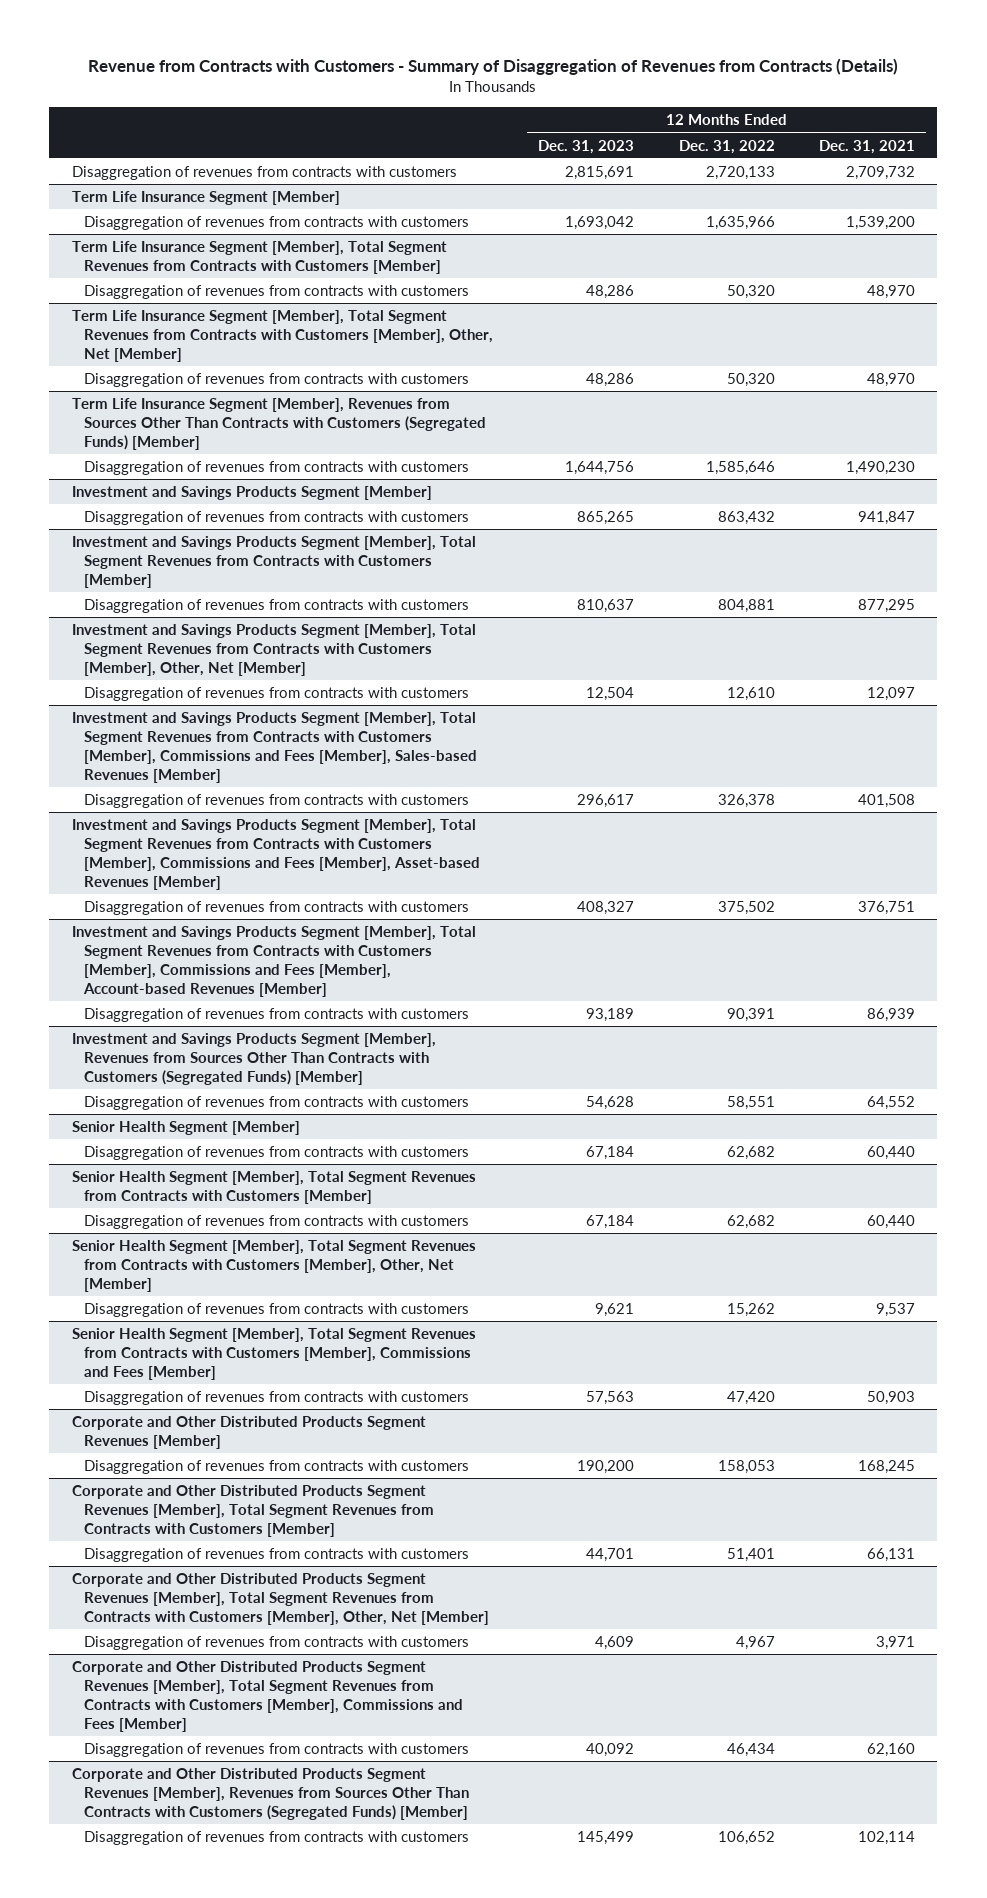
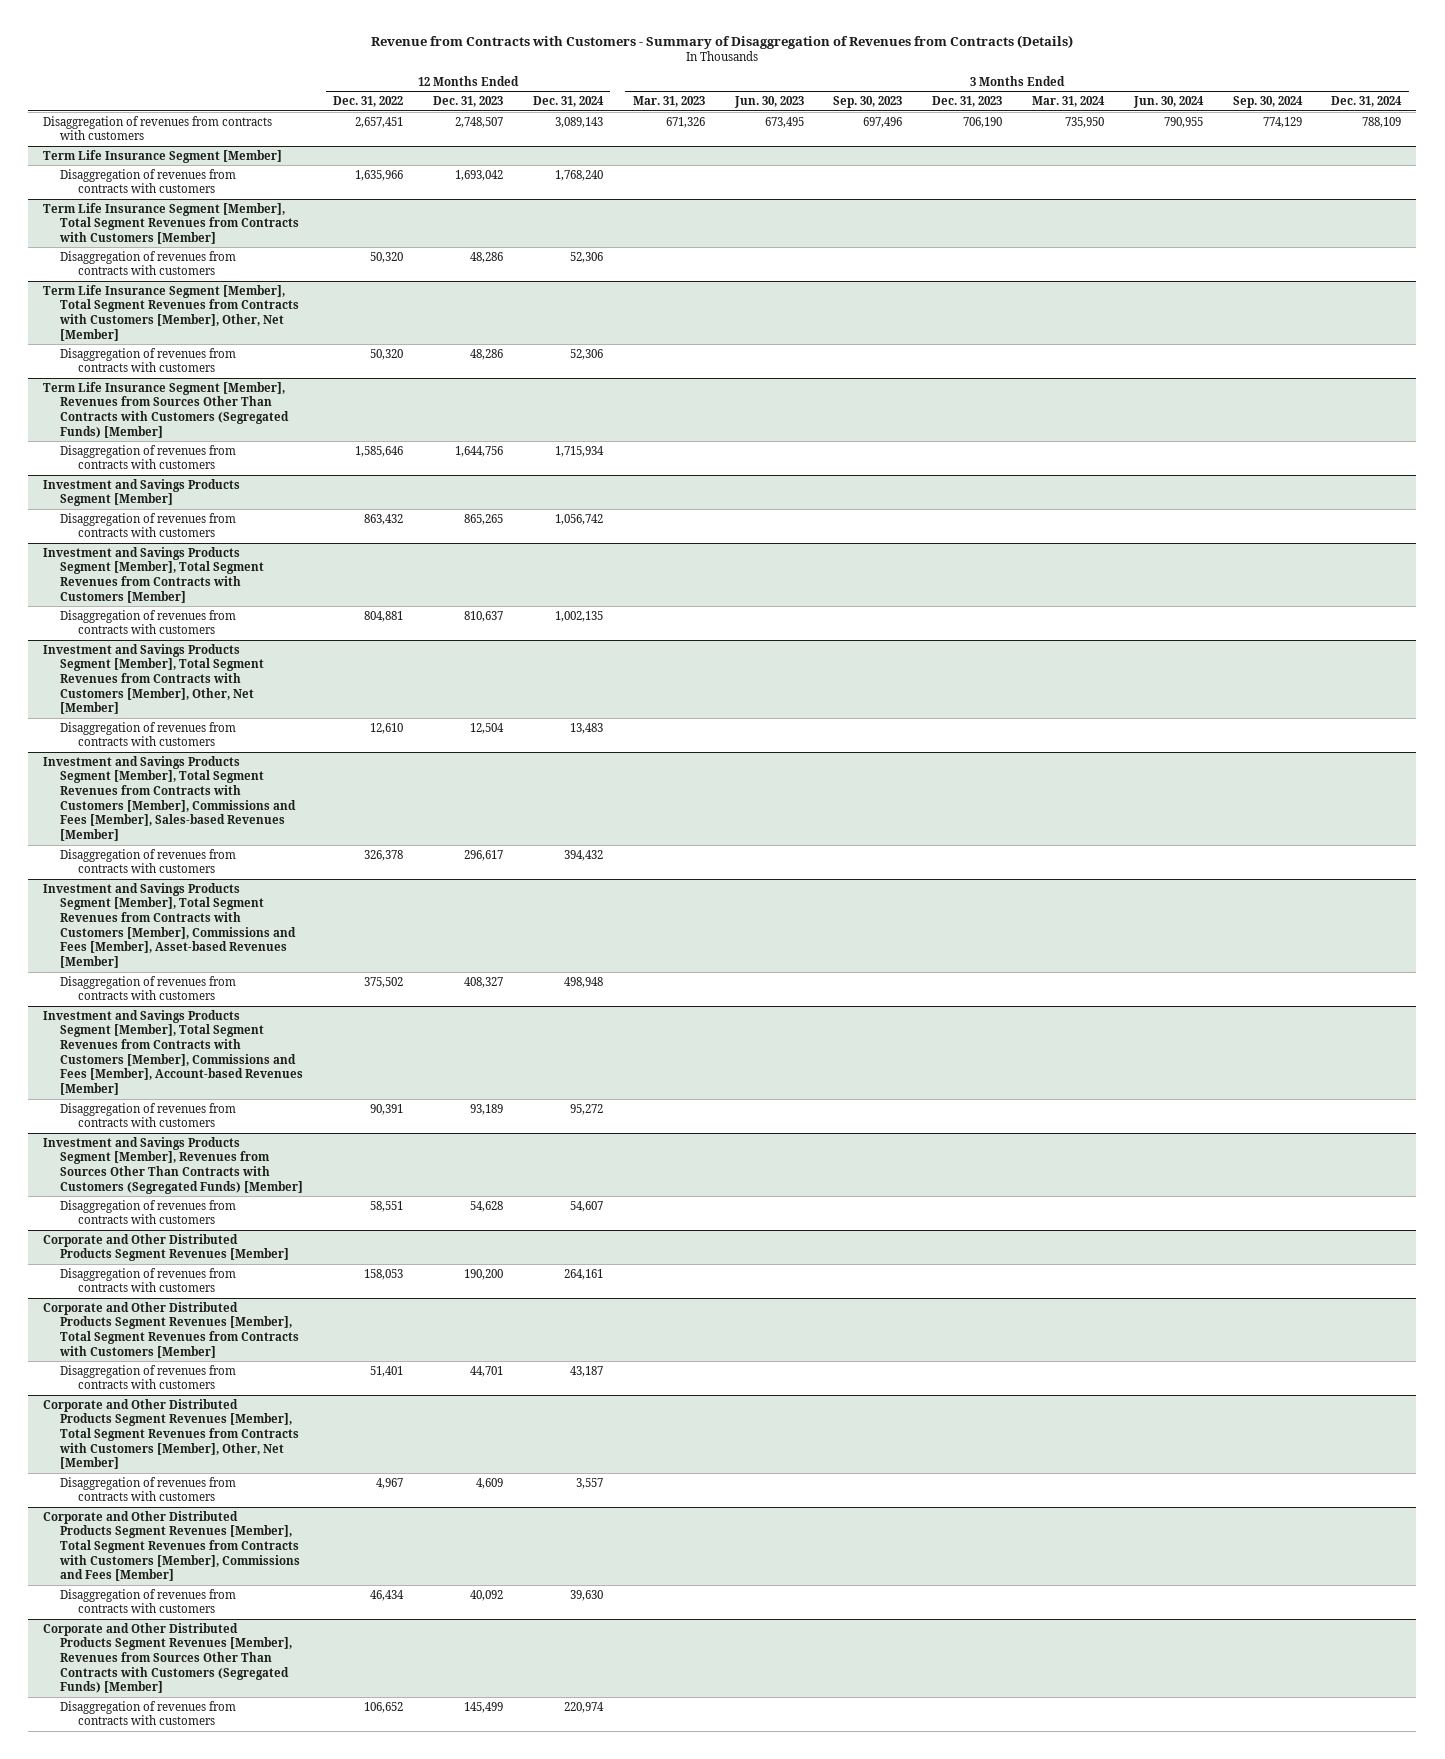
- | 12 Months Ended Dec. 31, 2023 | 12 Months Ended Dec. 31, 2022 | 12 Months Ended Dec. 31, 2021
+ | 12 Months Ended Dec. 31, 2022 | 12 Months Ended Dec. 31, 2023 | 12 Months Ended Dec. 31, 2024 | 3 Months Ended Mar. 31, 2023 | 3 Months Ended Jun. 30, 2023 | 3 Months Ended Sep. 30, 2023 | 3 Months Ended Dec. 31, 2023 | 3 Months Ended Mar. 31, 2024 | 3 Months Ended Jun. 30, 2024 | 3 Months Ended Sep. 30, 2024 | 3 Months Ended Dec. 31, 2024
- Disaggregation of revenues from contracts with customers | 2,815,691 | 2,720,133 | 2,709,732
+ Disaggregation of revenues from contracts with customers | 2,657,451 | 2,748,507 | 3,089,143 | 671,326 | 673,495 | 697,496 | 706,190 | 735,950 | 790,955 | 774,129 | 788,109
- Senior Health Segment [Member]
- Disaggregation of revenues from contracts with customers | 67,184 | 62,682 | 60,440
- Senior Health Segment [Member], Total Segment Revenues from Contracts with Customers [Member]
- Disaggregation of revenues from contracts with customers | 67,184 | 62,682 | 60,440
- Senior Health Segment [Member], Total Segment Revenues from Contracts with Customers [Member], Other, Net [Member]
- Disaggregation of revenues from contracts with customers | 9,621 | 15,262 | 9,537
- Senior Health Segment [Member], Total Segment Revenues from Contracts with Customers [Member], Commissions and Fees [Member]
- Disaggregation of revenues from contracts with customers | 57,563 | 47,420 | 50,903

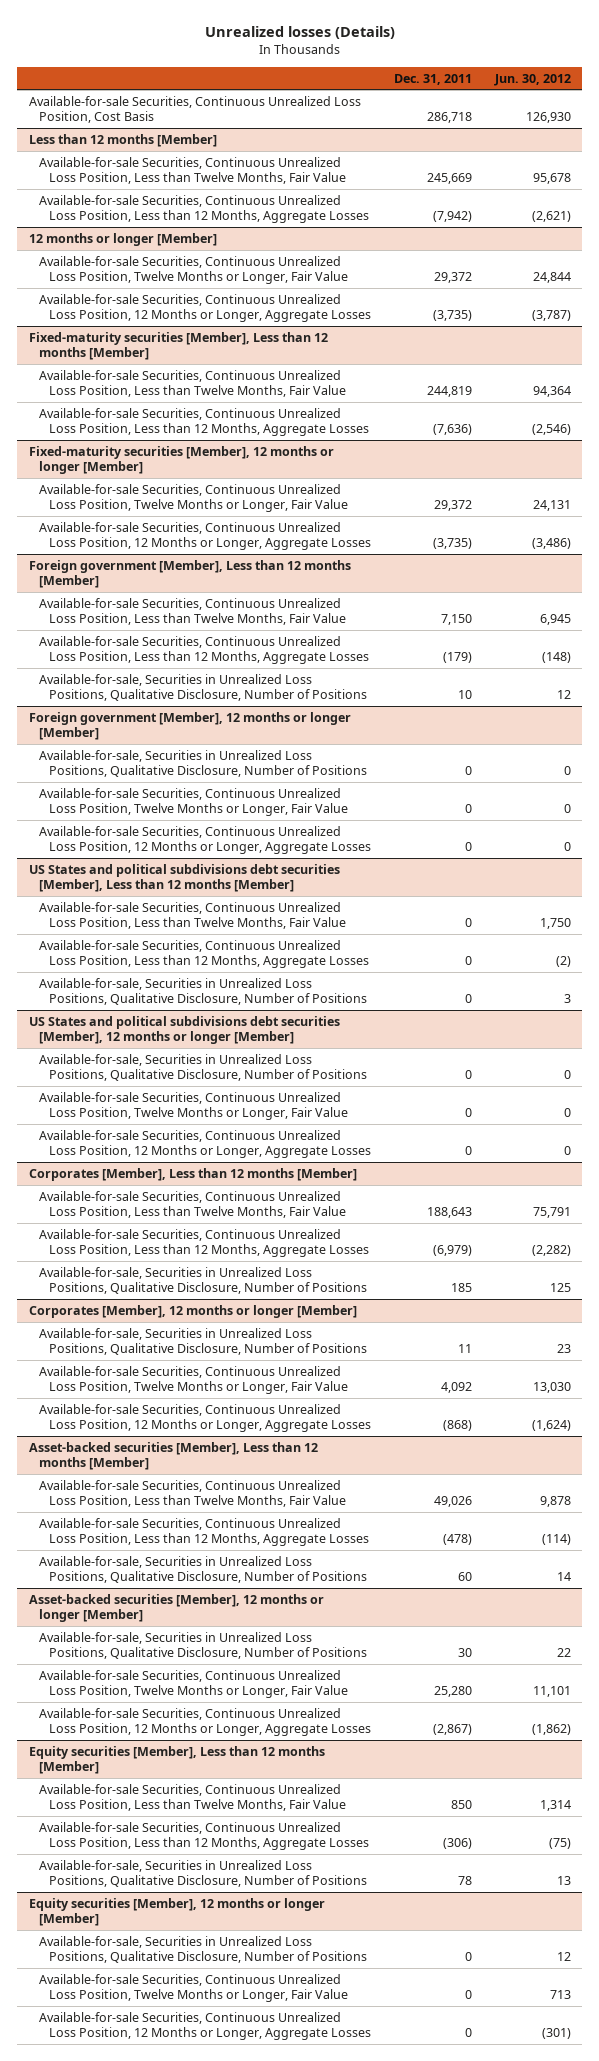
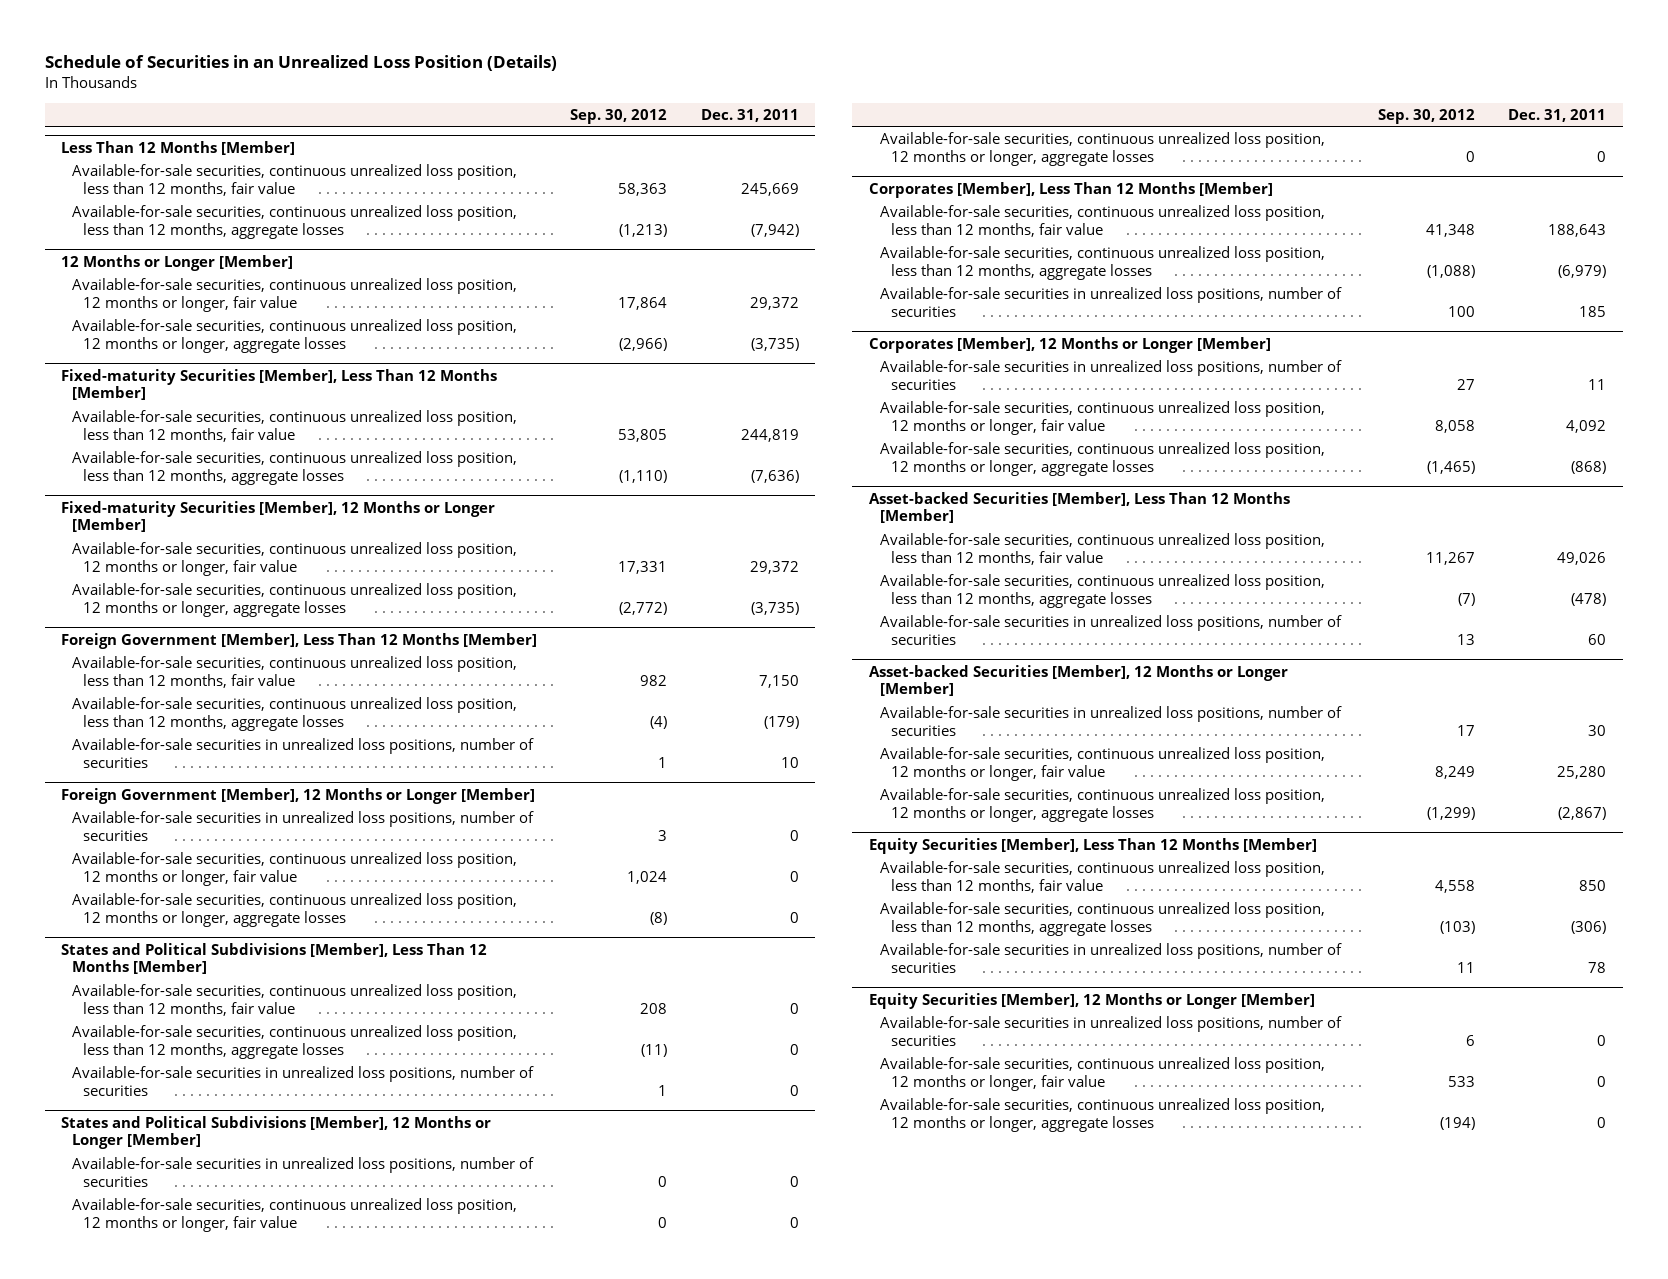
- Unrealized losses (Details)
+ Schedule of Securities in an Unrealized Loss Position (Details)
- | Dec. 31, 2011 | Jun. 30, 2012
+ | Sep. 30, 2012 | Dec. 31, 2011
- Available-for-sale Securities, Continuous Unrealized Loss Position, Cost Basis | 286,718 | 126,930
- Less than 12 months [Member]
- Available-for-sale Securities, Continuous Unrealized Loss Position, Less than Twelve Months, Fair Value | 245,669 | 95,678
- Available-for-sale Securities, Continuous Unrealized Loss Position, Less than 12 Months, Aggregate Losses | (7,942) | (2,621)
- 12 months or longer [Member]
- Available-for-sale Securities, Continuous Unrealized Loss Position, Twelve Months or Longer, Fair Value | 29,372 | 24,844
- Available-for-sale Securities, Continuous Unrealized Loss Position, 12 Months or Longer, Aggregate Losses | (3,735) | (3,787)
- Fixed-maturity securities [Member], Less than 12 months [Member]
- Available-for-sale Securities, Continuous Unrealized Loss Position, Less than Twelve Months, Fair Value | 244,819 | 94,364
- Available-for-sale Securities, Continuous Unrealized Loss Position, Less than 12 Months, Aggregate Losses | (7,636) | (2,546)
- Fixed-maturity securities [Member], 12 months or longer [Member]
- Available-for-sale Securities, Continuous Unrealized Loss Position, Twelve Months or Longer, Fair Value | 29,372 | 24,131
- Available-for-sale Securities, Continuous Unrealized Loss Position, 12 Months or Longer, Aggregate Losses | (3,735) | (3,486)
- Foreign government [Member], Less than 12 months [Member]
- Available-for-sale Securities, Continuous Unrealized Loss Position, Less than Twelve Months, Fair Value | 7,150 | 6,945
- Available-for-sale Securities, Continuous Unrealized Loss Position, Less than 12 Months, Aggregate Losses | (179) | (148)
- Available-for-sale, Securities in Unrealized Loss Positions, Qualitative Disclosure, Number of Positions | 10 | 12
- Foreign government [Member], 12 months or longer [Member]
- Available-for-sale, Securities in Unrealized Loss Positions, Qualitative Disclosure, Number of Positions | 0 | 0
- Available-for-sale Securities, Continuous Unrealized Loss Position, Twelve Months or Longer, Fair Value | 0 | 0
- Available-for-sale Securities, Continuous Unrealized Loss Position, 12 Months or Longer, Aggregate Losses | 0 | 0
- US States and political subdivisions debt securities [Member], Less than 12 months [Member]
- Available-for-sale Securities, Continuous Unrealized Loss Position, Less than Twelve Months, Fair Value | 0 | 1,750
- Available-for-sale Securities, Continuous Unrealized Loss Position, Less than 12 Months, Aggregate Losses | 0 | (2)
- Available-for-sale, Securities in Unrealized Loss Positions, Qualitative Disclosure, Number of Positions | 0 | 3
- US States and political subdivisions debt securities [Member], 12 months or longer [Member]
- Available-for-sale, Securities in Unrealized Loss Positions, Qualitative Disclosure, Number of Positions | 0 | 0
- Available-for-sale Securities, Continuous Unrealized Loss Position, Twelve Months or Longer, Fair Value | 0 | 0
- Available-for-sale Securities, Continuous Unrealized Loss Position, 12 Months or Longer, Aggregate Losses | 0 | 0
- Corporates [Member], Less than 12 months [Member]
- Available-for-sale Securities, Continuous Unrealized Loss Position, Less than Twelve Months, Fair Value | 188,643 | 75,791
- Available-for-sale Securities, Continuous Unrealized Loss Position, Less than 12 Months, Aggregate Losses | (6,979) | (2,282)
- Available-for-sale, Securities in Unrealized Loss Positions, Qualitative Disclosure, Number of Positions | 185 | 125
- Corporates [Member], 12 months or longer [Member]
- Available-for-sale, Securities in Unrealized Loss Positions, Qualitative Disclosure, Number of Positions | 11 | 23
- Available-for-sale Securities, Continuous Unrealized Loss Position, Twelve Months or Longer, Fair Value | 4,092 | 13,030
- Available-for-sale Securities, Continuous Unrealized Loss Position, 12 Months or Longer, Aggregate Losses | (868) | (1,624)
- Asset-backed securities [Member], Less than 12 months [Member]
- Available-for-sale Securities, Continuous Unrealized Loss Position, Less than Twelve Months, Fair Value | 49,026 | 9,878
- Available-for-sale Securities, Continuous Unrealized Loss Position, Less than 12 Months, Aggregate Losses | (478) | (114)
- Available-for-sale, Securities in Unrealized Loss Positions, Qualitative Disclosure, Number of Positions | 60 | 14
- Asset-backed securities [Member], 12 months or longer [Member]
- Available-for-sale, Securities in Unrealized Loss Positions, Qualitative Disclosure, Number of Positions | 30 | 22
- Available-for-sale Securities, Continuous Unrealized Loss Position, Twelve Months or Longer, Fair Value | 25,280 | 11,101
- Available-for-sale Securities, Continuous Unrealized Loss Position, 12 Months or Longer, Aggregate Losses | (2,867) | (1,862)
- Equity securities [Member], Less than 12 months [Member]
- Available-for-sale Securities, Continuous Unrealized Loss Position, Less than Twelve Months, Fair Value | 850 | 1,314
- Available-for-sale Securities, Continuous Unrealized Loss Position, Less than 12 Months, Aggregate Losses | (306) | (75)
- Available-for-sale, Securities in Unrealized Loss Positions, Qualitative Disclosure, Number of Positions | 78 | 13
- Equity securities [Member], 12 months or longer [Member]
- Available-for-sale, Securities in Unrealized Loss Positions, Qualitative Disclosure, Number of Positions | 0 | 12
- Available-for-sale Securities, Continuous Unrealized Loss Position, Twelve Months or Longer, Fair Value | 0 | 713
- Available-for-sale Securities, Continuous Unrealized Loss Position, 12 Months or Longer, Aggregate Losses | 0 | (301)
+ Less Than 12 Months [Member]
+ Available-for-sale securities, continuous unrealized loss position, less than 12 months, fair value | 58,363 | 245,669
+ Available-for-sale securities, continuous unrealized loss position, less than 12 months, aggregate losses | (1,213) | (7,942)
+ 12 Months or Longer [Member]
+ Available-for-sale securities, continuous unrealized loss position, 12 months or longer, fair value | 17,864 | 29,372
+ Available-for-sale securities, continuous unrealized loss position, 12 months or longer, aggregate losses | (2,966) | (3,735)
+ Fixed-maturity Securities [Member], Less Than 12 Months [Member]
+ Available-for-sale securities, continuous unrealized loss position, less than 12 months, fair value | 53,805 | 244,819
+ Available-for-sale securities, continuous unrealized loss position, less than 12 months, aggregate losses | (1,110) | (7,636)
+ Fixed-maturity Securities [Member], 12 Months or Longer [Member]
+ Available-for-sale securities, continuous unrealized loss position, 12 months or longer, fair value | 17,331 | 29,372
+ Available-for-sale securities, continuous unrealized loss position, 12 months or longer, aggregate losses | (2,772) | (3,735)
+ Foreign Government [Member], Less Than 12 Months [Member]
+ Available-for-sale securities, continuous unrealized loss position, less than 12 months, fair value | 982 | 7,150
+ Available-for-sale securities, continuous unrealized loss position, less than 12 months, aggregate losses | (4) | (179)
+ Available-for-sale securities in unrealized loss positions, number of securities | 1 | 10
+ Foreign Government [Member], 12 Months or Longer [Member]
+ Available-for-sale securities in unrealized loss positions, number of securities | 3 | 0
+ Available-for-sale securities, continuous unrealized loss position, 12 months or longer, fair value | 1,024 | 0
+ Available-for-sale securities, continuous unrealized loss position, 12 months or longer, aggregate losses | (8) | 0
+ States and Political Subdivisions [Member], Less Than 12 Months [Member]
+ Available-for-sale securities, continuous unrealized loss position, less than 12 months, fair value | 208 | 0
+ Available-for-sale securities, continuous unrealized loss position, less than 12 months, aggregate losses | (11) | 0
+ Available-for-sale securities in unrealized loss positions, number of securities | 1 | 0
+ States and Political Subdivisions [Member], 12 Months or Longer [Member]
+ Available-for-sale securities in unrealized loss positions, number of securities | 0 | 0
+ Available-for-sale securities, continuous unrealized loss position, 12 months or longer, fair value | 0 | 0
+ Available-for-sale securities, continuous unrealized loss position, 12 months or longer, aggregate losses | 0 | 0
+ Corporates [Member], Less Than 12 Months [Member]
+ Available-for-sale securities, continuous unrealized loss position, less than 12 months, fair value | 41,348 | 188,643
+ Available-for-sale securities, continuous unrealized loss position, less than 12 months, aggregate losses | (1,088) | (6,979)
+ Available-for-sale securities in unrealized loss positions, number of securities | 100 | 185
+ Corporates [Member], 12 Months or Longer [Member]
+ Available-for-sale securities in unrealized loss positions, number of securities | 27 | 11
+ Available-for-sale securities, continuous unrealized loss position, 12 months or longer, fair value | 8,058 | 4,092
+ Available-for-sale securities, continuous unrealized loss position, 12 months or longer, aggregate losses | (1,465) | (868)
+ Asset-backed Securities [Member], Less Than 12 Months [Member]
+ Available-for-sale securities, continuous unrealized loss position, less than 12 months, fair value | 11,267 | 49,026
+ Available-for-sale securities, continuous unrealized loss position, less than 12 months, aggregate losses | (7) | (478)
+ Available-for-sale securities in unrealized loss positions, number of securities | 13 | 60
+ Asset-backed Securities [Member], 12 Months or Longer [Member]
+ Available-for-sale securities in unrealized loss positions, number of securities | 17 | 30
+ Available-for-sale securities, continuous unrealized loss position, 12 months or longer, fair value | 8,249 | 25,280
+ Available-for-sale securities, continuous unrealized loss position, 12 months or longer, aggregate losses | (1,299) | (2,867)
+ Equity Securities [Member], Less Than 12 Months [Member]
+ Available-for-sale securities, continuous unrealized loss position, less than 12 months, fair value | 4,558 | 850
+ Available-for-sale securities, continuous unrealized loss position, less than 12 months, aggregate losses | (103) | (306)
+ Available-for-sale securities in unrealized loss positions, number of securities | 11 | 78
+ Equity Securities [Member], 12 Months or Longer [Member]
+ Available-for-sale securities in unrealized loss positions, number of securities | 6 | 0
+ Available-for-sale securities, continuous unrealized loss position, 12 months or longer, fair value | 533 | 0
+ Available-for-sale securities, continuous unrealized loss position, 12 months or longer, aggregate losses | (194) | 0

